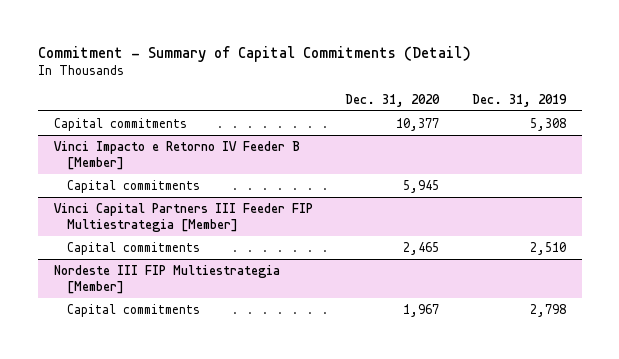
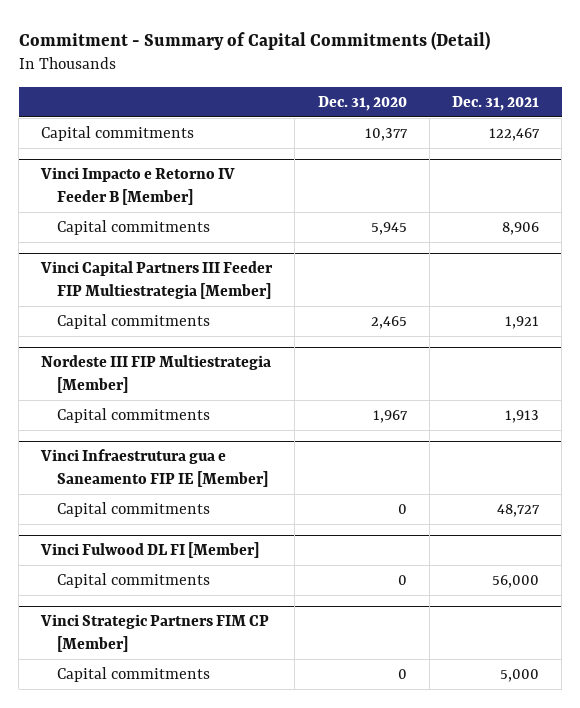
- | Dec. 31, 2020 | Dec. 31, 2019
+ | Dec. 31, 2020 | Dec. 31, 2021
+ Vinci Infraestrutura gua e Saneamento FIP IE [Member]
+ Capital commitments | 0 | 48,727
+ Vinci Fulwood DL FI [Member]
+ Capital commitments | 0 | 56,000
+ Vinci Strategic Partners FIM CP [Member]
+ Capital commitments | 0 | 5,000

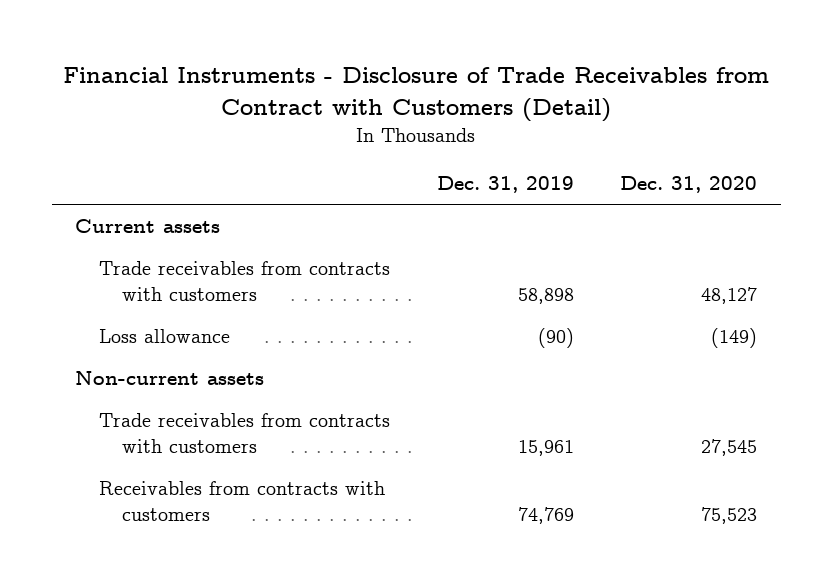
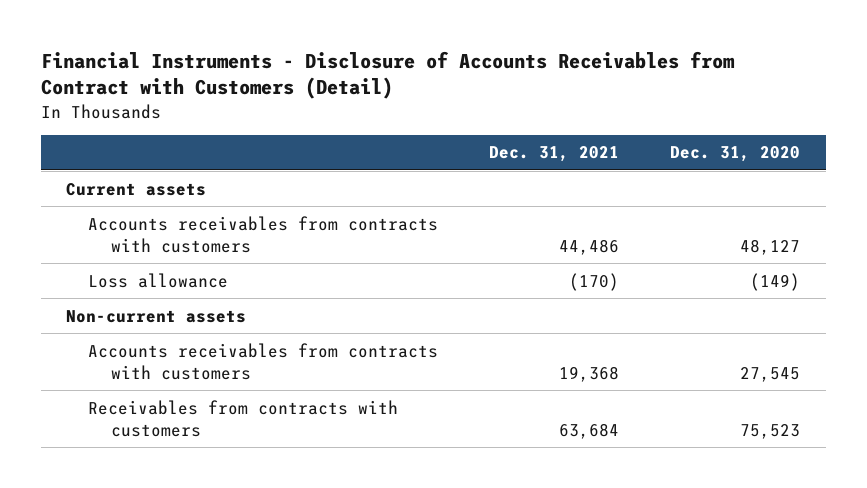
- Financial Instruments - Disclosure of Trade Receivables from Contract with Customers (Detail)
+ Financial Instruments - Disclosure of Accounts Receivables from Contract with Customers (Detail)
- | Dec. 31, 2019 | Dec. 31, 2020
+ | Dec. 31, 2021 | Dec. 31, 2020
- Trade receivables from contracts with customers | 58,898 | 48,127
+ Accounts receivables from contracts with customers | 44,486 | 48,127
- Trade receivables from contracts with customers | 15,961 | 27,545
+ Accounts receivables from contracts with customers | 19,368 | 27,545

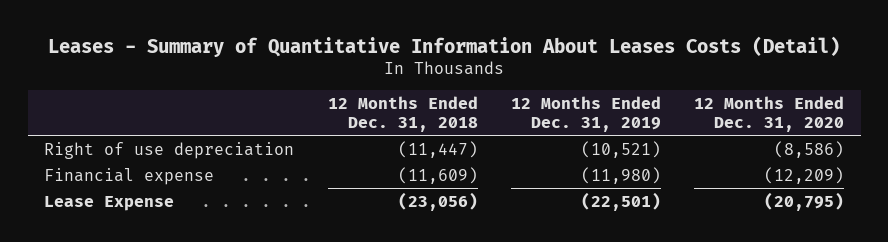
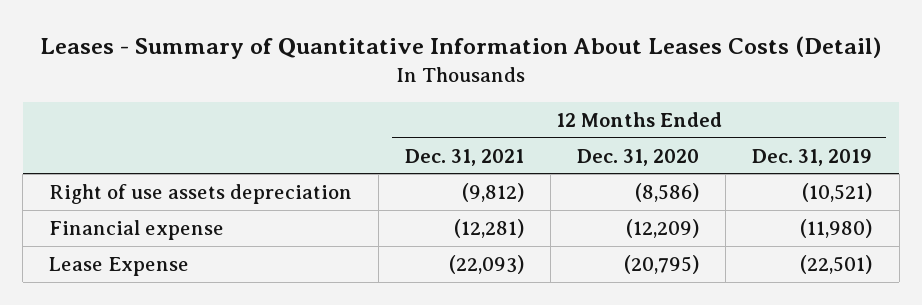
- | 12 Months Ended Dec. 31, 2018 | 12 Months Ended Dec. 31, 2019 | 12 Months Ended Dec. 31, 2020
+ | 12 Months Ended Dec. 31, 2021 | 12 Months Ended Dec. 31, 2020 | 12 Months Ended Dec. 31, 2019
- Right of use depreciation | (11,447) | (10,521) | (8,586)
+ Right of use assets depreciation | (9,812) | (8,586) | (10,521)

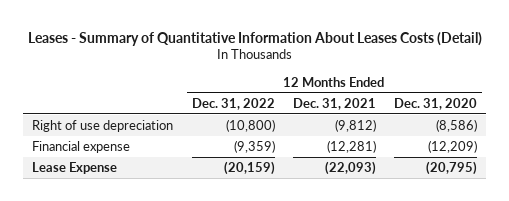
- | 12 Months Ended Dec. 31, 2021 | 12 Months Ended Dec. 31, 2020 | 12 Months Ended Dec. 31, 2019
+ | 12 Months Ended Dec. 31, 2022 | 12 Months Ended Dec. 31, 2021 | 12 Months Ended Dec. 31, 2020
- Right of use assets depreciation | (9,812) | (8,586) | (10,521)
+ Right of use depreciation | (10,800) | (9,812) | (8,586)

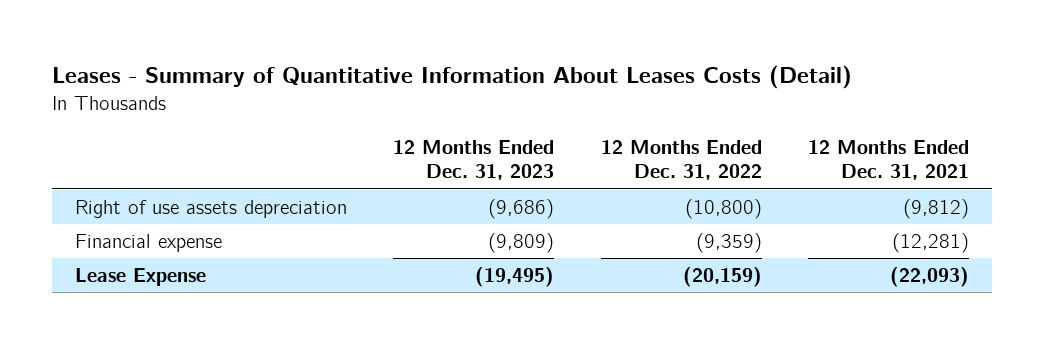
- | 12 Months Ended Dec. 31, 2022 | 12 Months Ended Dec. 31, 2021 | 12 Months Ended Dec. 31, 2020
+ | 12 Months Ended Dec. 31, 2023 | 12 Months Ended Dec. 31, 2022 | 12 Months Ended Dec. 31, 2021
- Right of use depreciation | (10,800) | (9,812) | (8,586)
+ Right of use assets depreciation | (9,686) | (10,800) | (9,812)

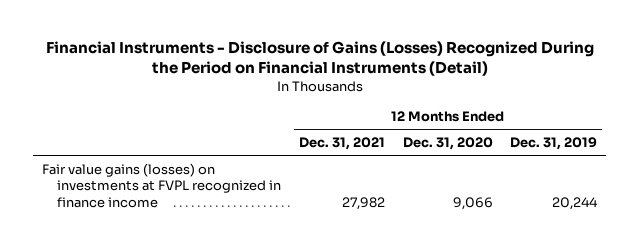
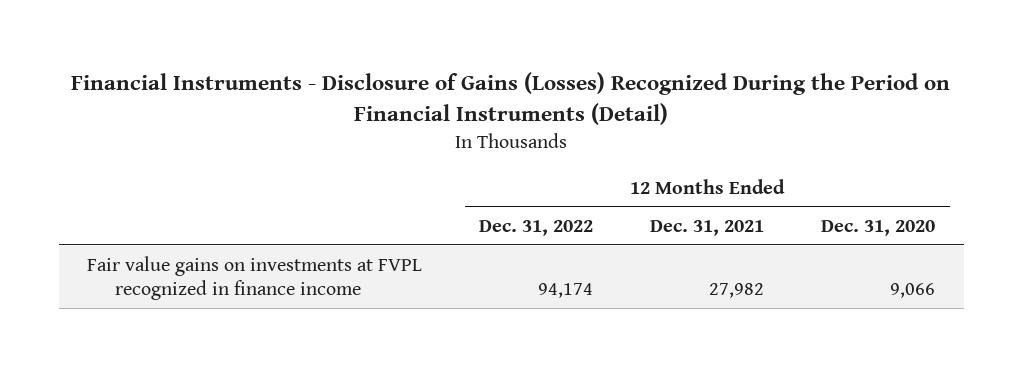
- | 12 Months Ended Dec. 31, 2021 | 12 Months Ended Dec. 31, 2020 | 12 Months Ended Dec. 31, 2019
+ | 12 Months Ended Dec. 31, 2022 | 12 Months Ended Dec. 31, 2021 | 12 Months Ended Dec. 31, 2020
- Fair value gains (losses) on investments at FVPL recognized in finance income | 27,982 | 9,066 | 20,244
+ Fair value gains on investments at FVPL recognized in finance income | 94,174 | 27,982 | 9,066

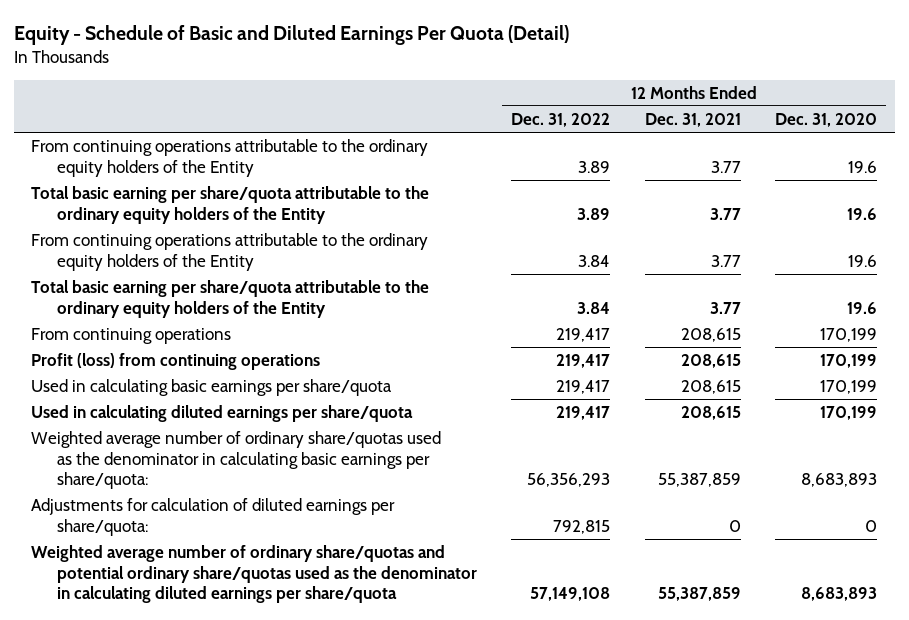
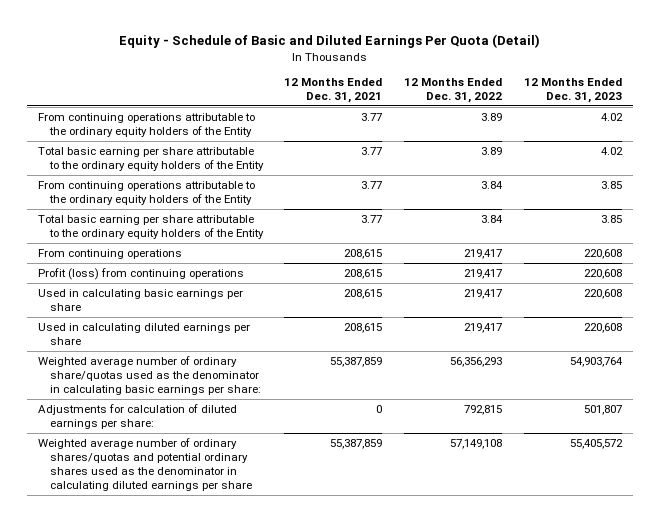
- | 12 Months Ended Dec. 31, 2022 | 12 Months Ended Dec. 31, 2021 | 12 Months Ended Dec. 31, 2020
+ | 12 Months Ended Dec. 31, 2021 | 12 Months Ended Dec. 31, 2022 | 12 Months Ended Dec. 31, 2023
- Total basic earning per share/quota attributable to the ordinary equity holders of the Entity | 3.89 | 3.77 | 19.6
+ Total basic earning per share attributable to the ordinary equity holders of the Entity | 3.77 | 3.89 | 4.02
- Total basic earning per share/quota attributable to the ordinary equity holders of the Entity | 3.84 | 3.77 | 19.6
+ Total basic earning per share attributable to the ordinary equity holders of the Entity | 3.77 | 3.84 | 3.85
- Used in calculating basic earnings per share/quota | 219,417 | 208,615 | 170,199
- Used in calculating diluted earnings per share/quota | 219,417 | 208,615 | 170,199
- Weighted average number of ordinary share/quotas used as the denominator in calculating basic earnings per share/quota: | 56,356,293 | 55,387,859 | 8,683,893
- Adjustments for calculation of diluted earnings per share/quota: | 792,815 | 0 | 0
- Weighted average number of ordinary share/quotas and potential ordinary share/quotas used as the denominator in calculating diluted earnings per share/quota | 57,149,108 | 55,387,859 | 8,683,893
+ Used in calculating basic earnings per share | 208,615 | 219,417 | 220,608
+ Used in calculating diluted earnings per share | 208,615 | 219,417 | 220,608
+ Weighted average number of ordinary share/quotas used as the denominator in calculating basic earnings per share: | 55,387,859 | 56,356,293 | 54,903,764
+ Adjustments for calculation of diluted earnings per share: | 0 | 792,815 | 501,807
+ Weighted average number of ordinary shares/quotas and potential ordinary shares used as the denominator in calculating diluted earnings per share | 55,387,859 | 57,149,108 | 55,405,572

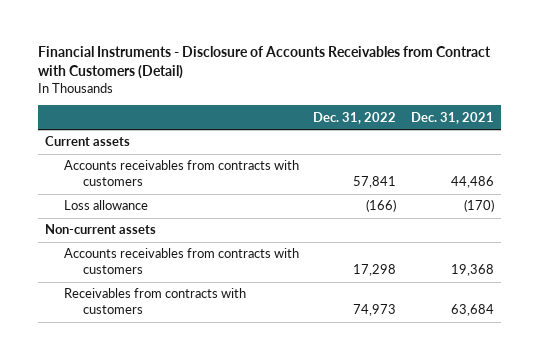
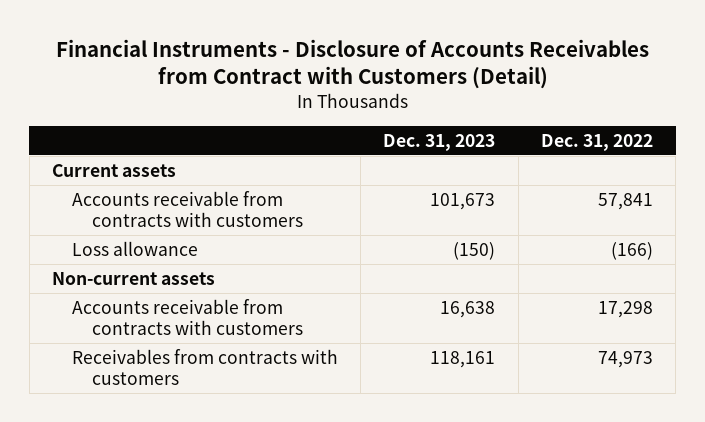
- | Dec. 31, 2022 | Dec. 31, 2021
+ | Dec. 31, 2023 | Dec. 31, 2022
- Accounts receivables from contracts with customers | 57,841 | 44,486
+ Accounts receivable from contracts with customers | 101,673 | 57,841
- Accounts receivables from contracts with customers | 17,298 | 19,368
+ Accounts receivable from contracts with customers | 16,638 | 17,298

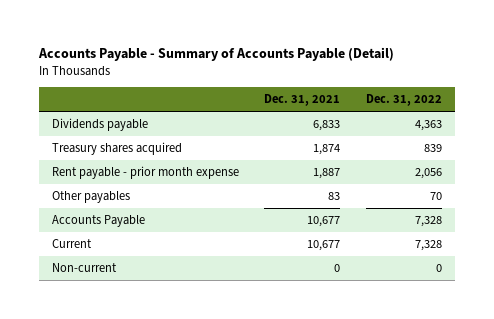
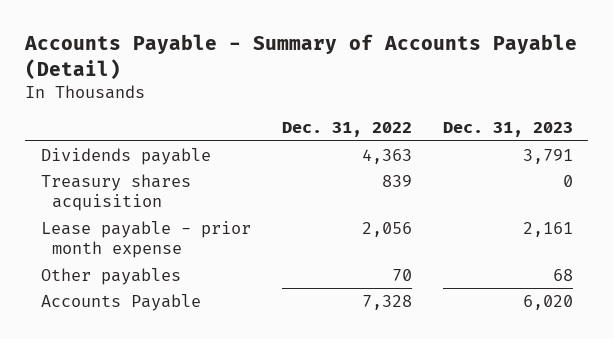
- | Dec. 31, 2021 | Dec. 31, 2022
+ | Dec. 31, 2022 | Dec. 31, 2023
- Treasury shares acquired | 1,874 | 839
- Rent payable - prior month expense | 1,887 | 2,056
+ Treasury shares acquisition | 839 | 0
+ Lease payable - prior month expense | 2,056 | 2,161
- Current | 10,677 | 7,328
- Non-current | 0 | 0

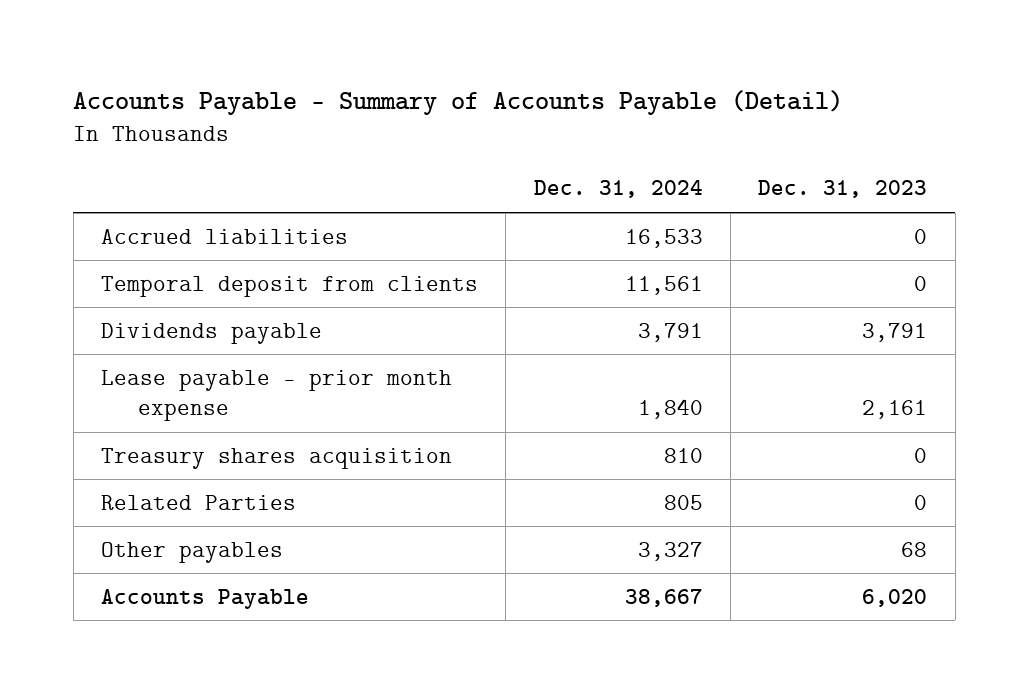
- | Dec. 31, 2022 | Dec. 31, 2023
+ | Dec. 31, 2024 | Dec. 31, 2023
+ Accrued liabilities | 16,533 | 0
+ Temporal deposit from clients | 11,561 | 0
moved down: Treasury shares acquisition | 810 | 0
+ Related Parties | 805 | 0

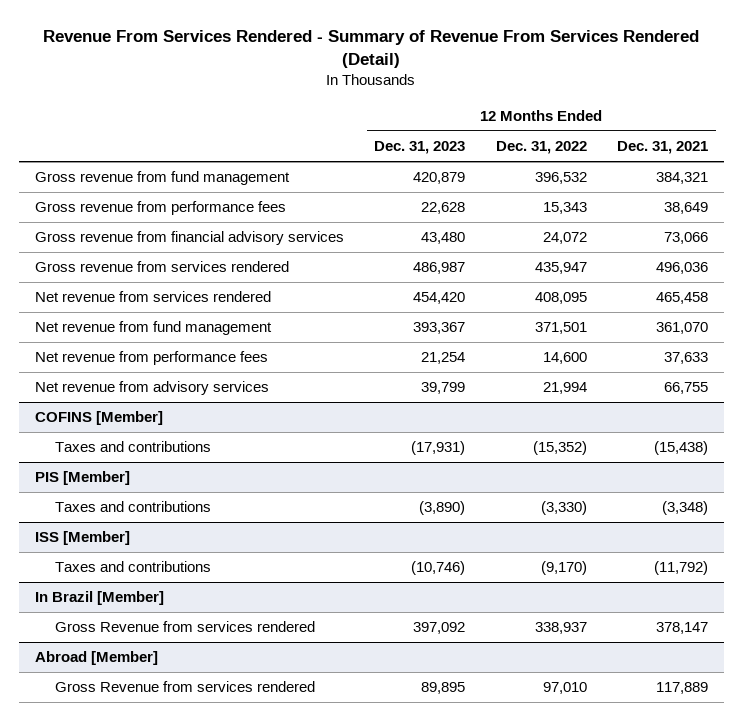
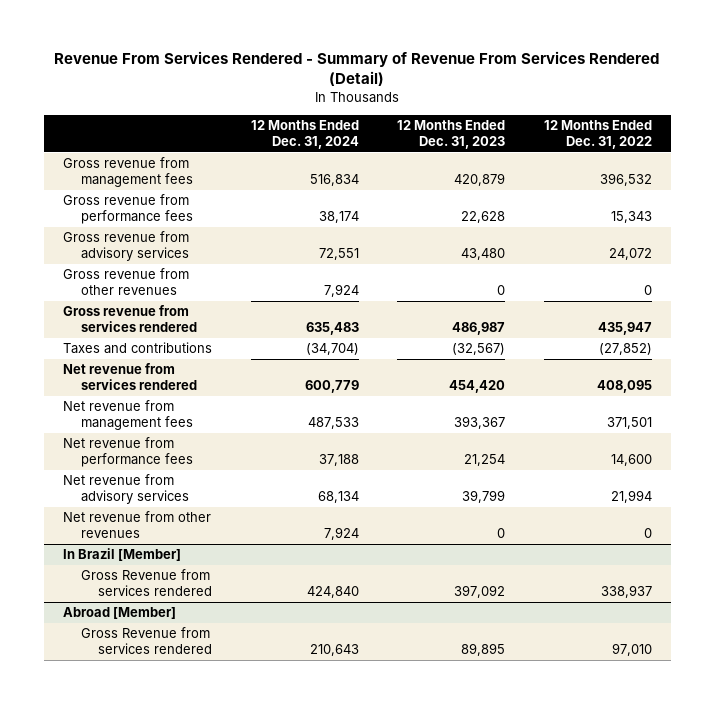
- | 12 Months Ended Dec. 31, 2023 | 12 Months Ended Dec. 31, 2022 | 12 Months Ended Dec. 31, 2021
+ | 12 Months Ended Dec. 31, 2024 | 12 Months Ended Dec. 31, 2023 | 12 Months Ended Dec. 31, 2022
- Gross revenue from fund management | 420,879 | 396,532 | 384,321
+ Gross revenue from management fees | 516,834 | 420,879 | 396,532
- Gross revenue from financial advisory services | 43,480 | 24,072 | 73,066
+ Gross revenue from advisory services | 72,551 | 43,480 | 24,072
+ Gross revenue from other revenues | 7,924 | 0 | 0
+ Taxes and contributions | (34,704) | (32,567) | (27,852)
- Net revenue from fund management | 393,367 | 371,501 | 361,070
+ Net revenue from management fees | 487,533 | 393,367 | 371,501
- COFINS [Member]
- Taxes and contributions | (17,931) | (15,352) | (15,438)
- PIS [Member]
- Taxes and contributions | (3,890) | (3,330) | (3,348)
- ISS [Member]
- Taxes and contributions | (10,746) | (9,170) | (11,792)
+ Net revenue from other revenues | 7,924 | 0 | 0

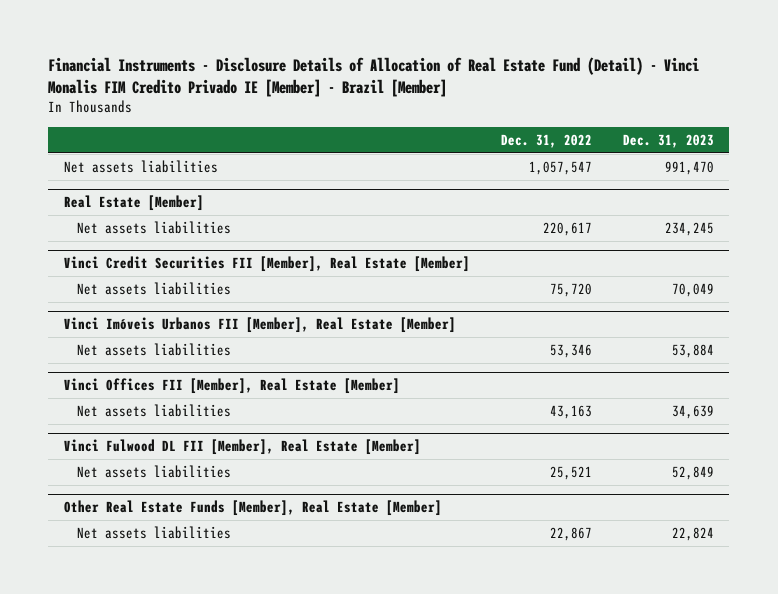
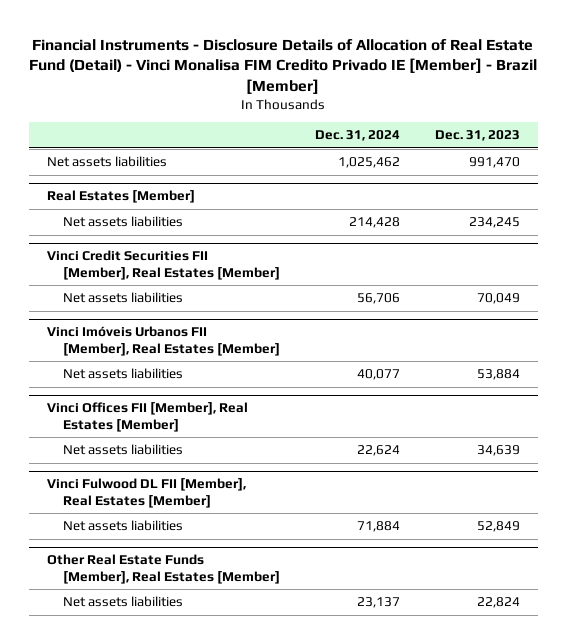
- Financial Instruments - Disclosure Details of Allocation of Real Estate Fund (Detail) - Vinci Monalis FIM Credito Privado IE [Member] - Brazil [Member]
+ Financial Instruments - Disclosure Details of Allocation of Real Estate Fund (Detail) - Vinci Monalisa FIM Credito Privado IE [Member] - Brazil [Member]
- | Dec. 31, 2022 | Dec. 31, 2023
+ | Dec. 31, 2024 | Dec. 31, 2023
- Real Estate [Member]
+ Real Estates [Member]
- Vinci Credit Securities FII [Member], Real Estate [Member]
+ Vinci Credit Securities FII [Member], Real Estates [Member]
- Vinci Imóveis Urbanos FII [Member], Real Estate [Member]
+ Vinci Imóveis Urbanos FII [Member], Real Estates [Member]
- Vinci Offices FII [Member], Real Estate [Member]
+ Vinci Offices FII [Member], Real Estates [Member]
- Vinci Fulwood DL FII [Member], Real Estate [Member]
+ Vinci Fulwood DL FII [Member], Real Estates [Member]
- Other Real Estate Funds [Member], Real Estate [Member]
+ Other Real Estate Funds [Member], Real Estates [Member]

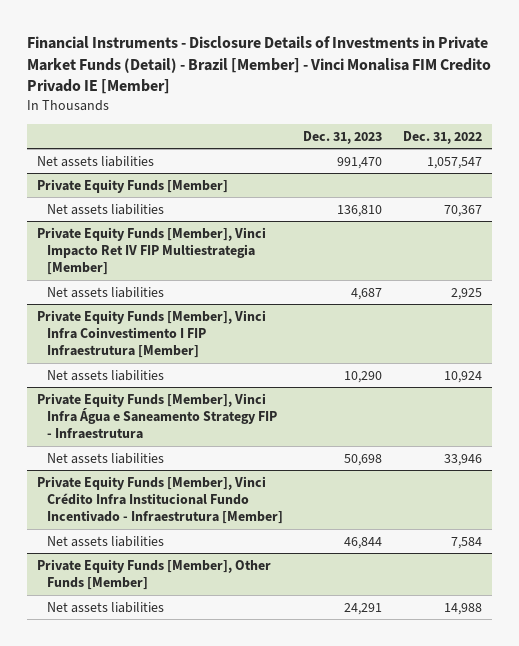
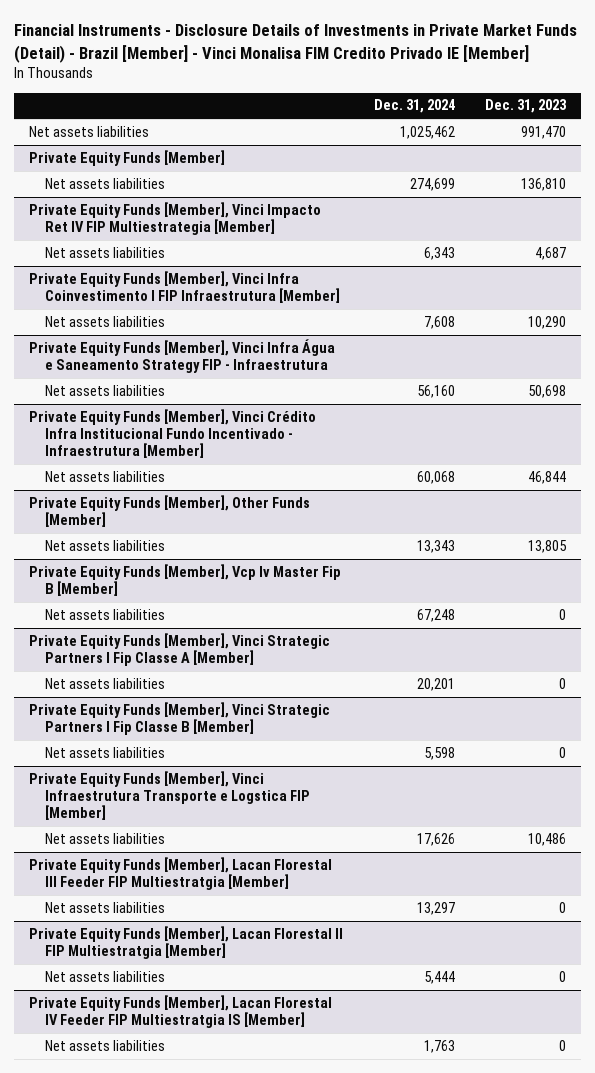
- | Dec. 31, 2023 | Dec. 31, 2022
+ | Dec. 31, 2024 | Dec. 31, 2023
@ Private Equity Funds [Member], Other Funds [Member]
- Net assets liabilities | 24,291 | 14,988
+ Net assets liabilities | 13,343 | 13,805
+ Private Equity Funds [Member], Vcp Iv Master Fip B [Member]
+ Net assets liabilities | 67,248 | 0
+ Private Equity Funds [Member], Vinci Strategic Partners I Fip Classe A [Member]
+ Net assets liabilities | 20,201 | 0
+ Private Equity Funds [Member], Vinci Strategic Partners I Fip Classe B [Member]
+ Net assets liabilities | 5,598 | 0
+ Private Equity Funds [Member], Vinci Infraestrutura Transporte e Logstica FIP [Member]
+ Net assets liabilities | 17,626 | 10,486
+ Private Equity Funds [Member], Lacan Florestal III Feeder FIP Multiestratgia [Member]
+ Net assets liabilities | 13,297 | 0
+ Private Equity Funds [Member], Lacan Florestal II FIP Multiestratgia [Member]
+ Net assets liabilities | 5,444 | 0
+ Private Equity Funds [Member], Lacan Florestal IV Feeder FIP Multiestratgia IS [Member]
+ Net assets liabilities | 1,763 | 0

